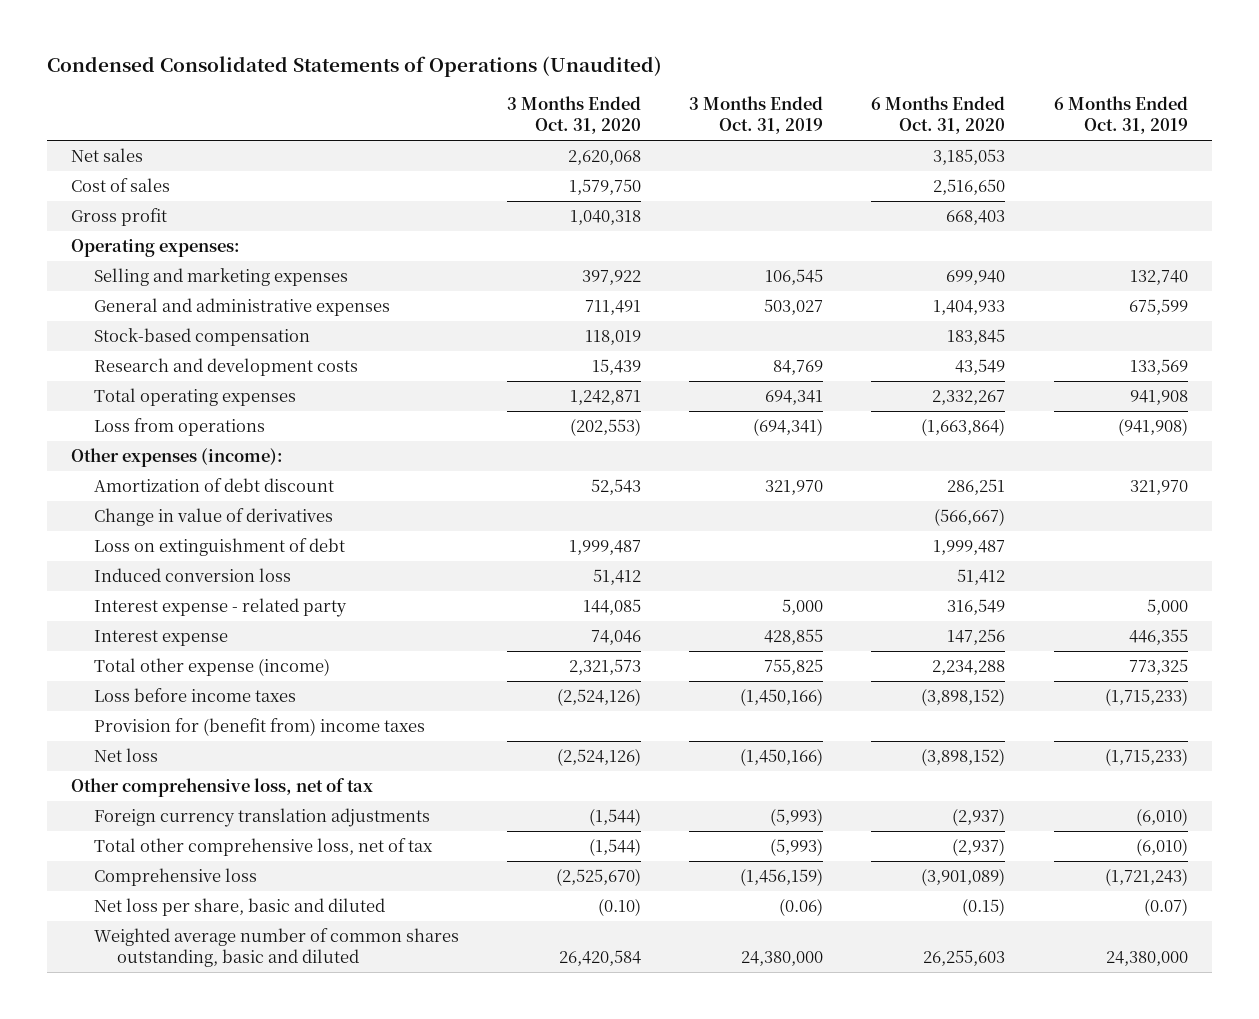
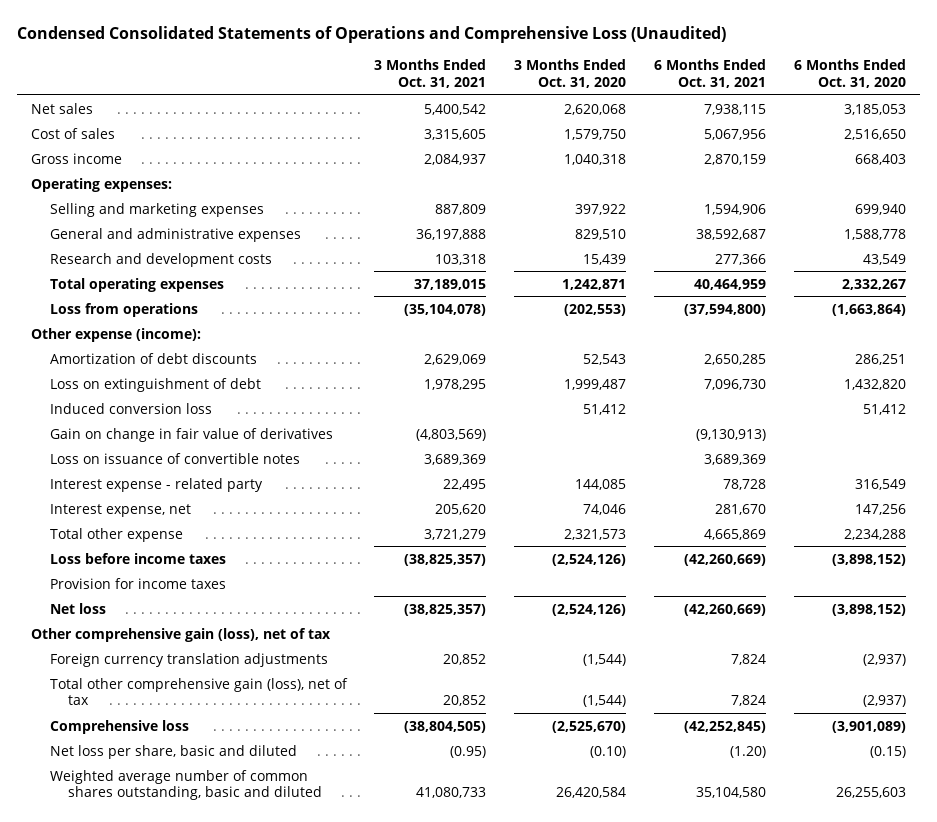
- Condensed Consolidated Statements of Operations (Unaudited)
+ Condensed Consolidated Statements of Operations and Comprehensive Loss (Unaudited)
- | 3 Months Ended Oct. 31, 2020 | 3 Months Ended Oct. 31, 2019 | 6 Months Ended Oct. 31, 2020 | 6 Months Ended Oct. 31, 2019
+ | 3 Months Ended Oct. 31, 2021 | 3 Months Ended Oct. 31, 2020 | 6 Months Ended Oct. 31, 2021 | 6 Months Ended Oct. 31, 2020
- Gross profit | 1,040,318 | | 668,403 |
+ Gross income | 2,084,937 | 1,040,318 | 2,870,159 | 668,403
- General and administrative expenses | 711,491 | 503,027 | 1,404,933 | 675,599
- Stock-based compensation | 118,019 | | 183,845 |
+ General and administrative expenses | 36,197,888 | 829,510 | 38,592,687 | 1,588,778
- Other expenses (income):
- Amortization of debt discount | 52,543 | 321,970 | 286,251 | 321,970
- Change in value of derivatives | | | (566,667) |
- Loss on extinguishment of debt | 1,999,487 | | 1,999,487 |
+ Other expense (income):
+ Amortization of debt discounts | 2,629,069 | 52,543 | 2,650,285 | 286,251
+ Loss on extinguishment of debt | 1,978,295 | 1,999,487 | 7,096,730 | 1,432,820
+ Gain on change in fair value of derivatives | (4,803,569) | | (9,130,913) |
+ Loss on issuance of convertible notes | 3,689,369 | | 3,689,369 |
- Interest expense | 74,046 | 428,855 | 147,256 | 446,355
- Total other expense (income) | 2,321,573 | 755,825 | 2,234,288 | 773,325
+ Interest expense, net | 205,620 | 74,046 | 281,670 | 147,256
+ Total other expense | 3,721,279 | 2,321,573 | 4,665,869 | 2,234,288
- Provision for (benefit from) income taxes
+ Provision for income taxes
- Other comprehensive loss, net of tax
+ Other comprehensive gain (loss), net of tax
- Total other comprehensive loss, net of tax | (1,544) | (5,993) | (2,937) | (6,010)
+ Total other comprehensive gain (loss), net of tax | 20,852 | (1,544) | 7,824 | (2,937)

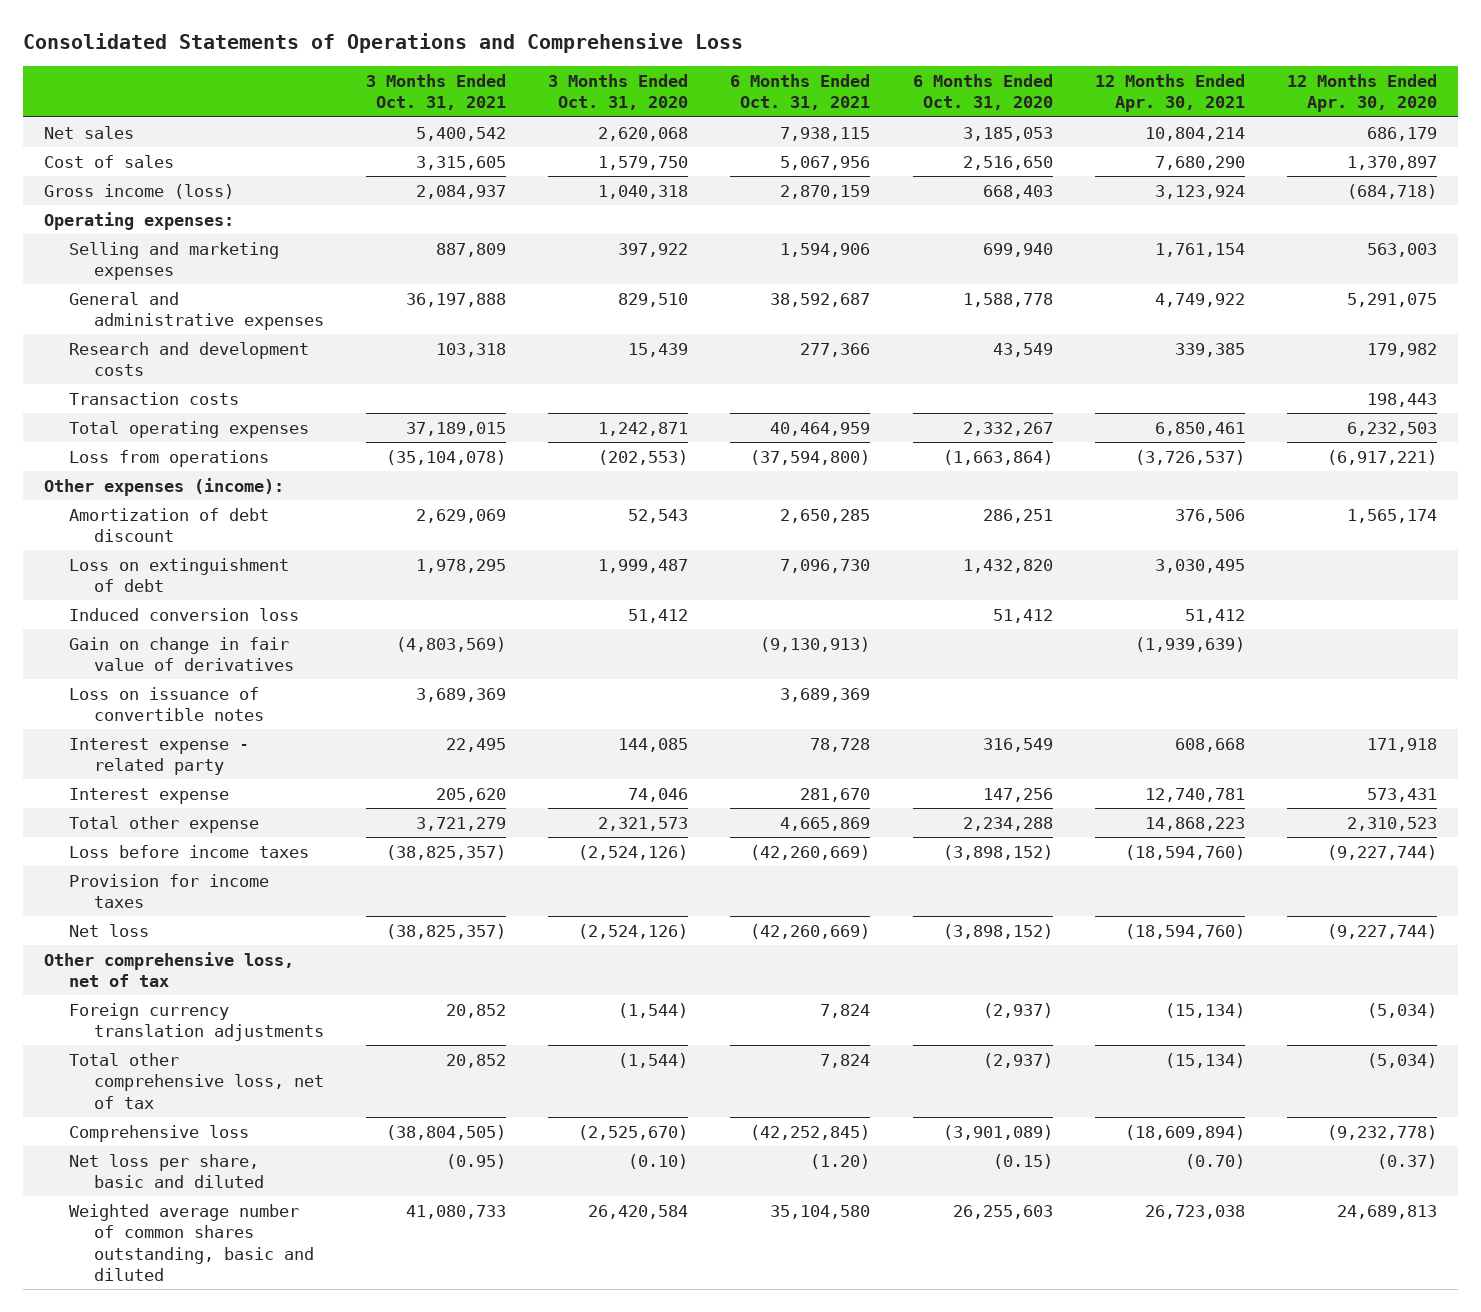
- Condensed Consolidated Statements of Operations and Comprehensive Loss (Unaudited)
+ Consolidated Statements of Operations and Comprehensive Loss
- | 3 Months Ended Oct. 31, 2021 | 3 Months Ended Oct. 31, 2020 | 6 Months Ended Oct. 31, 2021 | 6 Months Ended Oct. 31, 2020
+ | 3 Months Ended Oct. 31, 2021 | 3 Months Ended Oct. 31, 2020 | 6 Months Ended Oct. 31, 2021 | 6 Months Ended Oct. 31, 2020 | 12 Months Ended Apr. 30, 2021 | 12 Months Ended Apr. 30, 2020
- Gross income | 2,084,937 | 1,040,318 | 2,870,159 | 668,403
+ Gross income (loss) | 2,084,937 | 1,040,318 | 2,870,159 | 668,403 | 3,123,924 | (684,718)
+ Transaction costs | | | | | | 198,443
- Other expense (income):
- Amortization of debt discounts | 2,629,069 | 52,543 | 2,650,285 | 286,251
+ Other expenses (income):
+ Amortization of debt discount | 2,629,069 | 52,543 | 2,650,285 | 286,251 | 376,506 | 1,565,174
- Interest expense, net | 205,620 | 74,046 | 281,670 | 147,256
+ Interest expense | 205,620 | 74,046 | 281,670 | 147,256 | 12,740,781 | 573,431
- Other comprehensive gain (loss), net of tax
+ Other comprehensive loss, net of tax
- Total other comprehensive gain (loss), net of tax | 20,852 | (1,544) | 7,824 | (2,937)
+ Total other comprehensive loss, net of tax | 20,852 | (1,544) | 7,824 | (2,937) | (15,134) | (5,034)

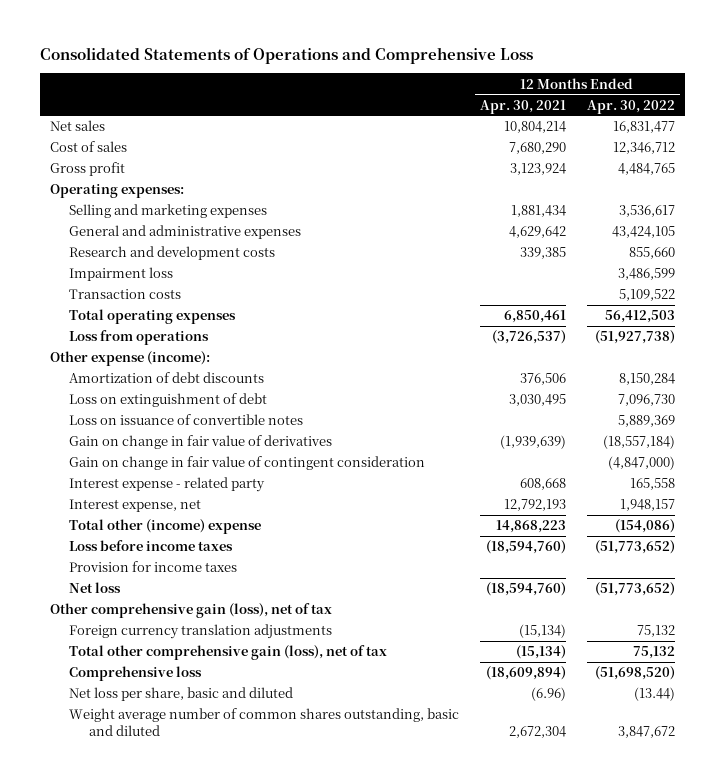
- | 3 Months Ended Oct. 31, 2021 | 3 Months Ended Oct. 31, 2020 | 6 Months Ended Oct. 31, 2021 | 6 Months Ended Oct. 31, 2020 | 12 Months Ended Apr. 30, 2021 | 12 Months Ended Apr. 30, 2020
+ | 12 Months Ended Apr. 30, 2021 | 12 Months Ended Apr. 30, 2022
- Gross income (loss) | 2,084,937 | 1,040,318 | 2,870,159 | 668,403 | 3,123,924 | (684,718)
+ Gross profit | 3,123,924 | 4,484,765
- Selling and marketing expenses | 887,809 | 397,922 | 1,594,906 | 699,940 | 1,761,154 | 563,003
- General and administrative expenses | 36,197,888 | 829,510 | 38,592,687 | 1,588,778 | 4,749,922 | 5,291,075
+ Selling and marketing expenses | 1,881,434 | 3,536,617
+ General and administrative expenses | 4,629,642 | 43,424,105
+ Impairment loss | | 3,486,599
- Other expenses (income):
- Amortization of debt discount | 2,629,069 | 52,543 | 2,650,285 | 286,251 | 376,506 | 1,565,174
+ Other expense (income):
+ Amortization of debt discounts | 376,506 | 8,150,284
- Induced conversion loss | | 51,412 | | 51,412 | 51,412 |
moved down: Gain on change in fair value of derivatives | (1,939,639) | (18,557,184)
+ Gain on change in fair value of contingent consideration | | (4,847,000)
- Interest expense | 205,620 | 74,046 | 281,670 | 147,256 | 12,740,781 | 573,431
- Total other expense | 3,721,279 | 2,321,573 | 4,665,869 | 2,234,288 | 14,868,223 | 2,310,523
+ Interest expense, net | 12,792,193 | 1,948,157
+ Total other (income) expense | 14,868,223 | (154,086)
- Other comprehensive loss, net of tax
+ Other comprehensive gain (loss), net of tax
- Total other comprehensive loss, net of tax | 20,852 | (1,544) | 7,824 | (2,937) | (15,134) | (5,034)
+ Total other comprehensive gain (loss), net of tax | (15,134) | 75,132
- Net loss per share, basic and diluted | (0.95) | (0.10) | (1.20) | (0.15) | (0.70) | (0.37)
- Weighted average number of common shares outstanding, basic and diluted | 41,080,733 | 26,420,584 | 35,104,580 | 26,255,603 | 26,723,038 | 24,689,813
+ Net loss per share, basic and diluted | (6.96) | (13.44)
+ Weight average number of common shares outstanding, basic and diluted | 2,672,304 | 3,847,672

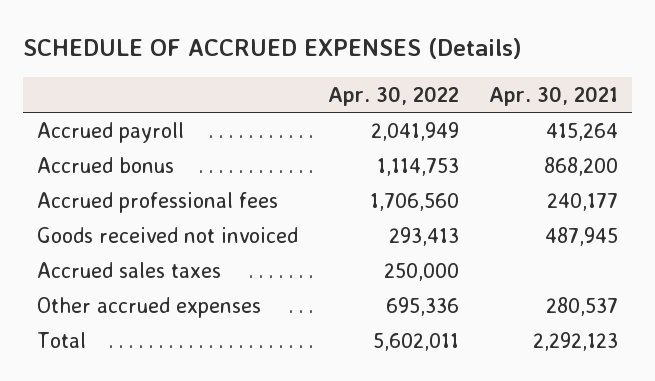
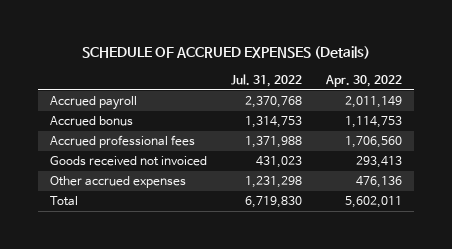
- | Apr. 30, 2022 | Apr. 30, 2021
+ | Jul. 31, 2022 | Apr. 30, 2022
- Accrued payroll | 2,041,949 | 415,264
+ Accrued payroll | 2,370,768 | 2,011,149
- Accrued sales taxes | 250,000 |
- Other accrued expenses | 695,336 | 280,537
+ Other accrued expenses | 1,231,298 | 476,136

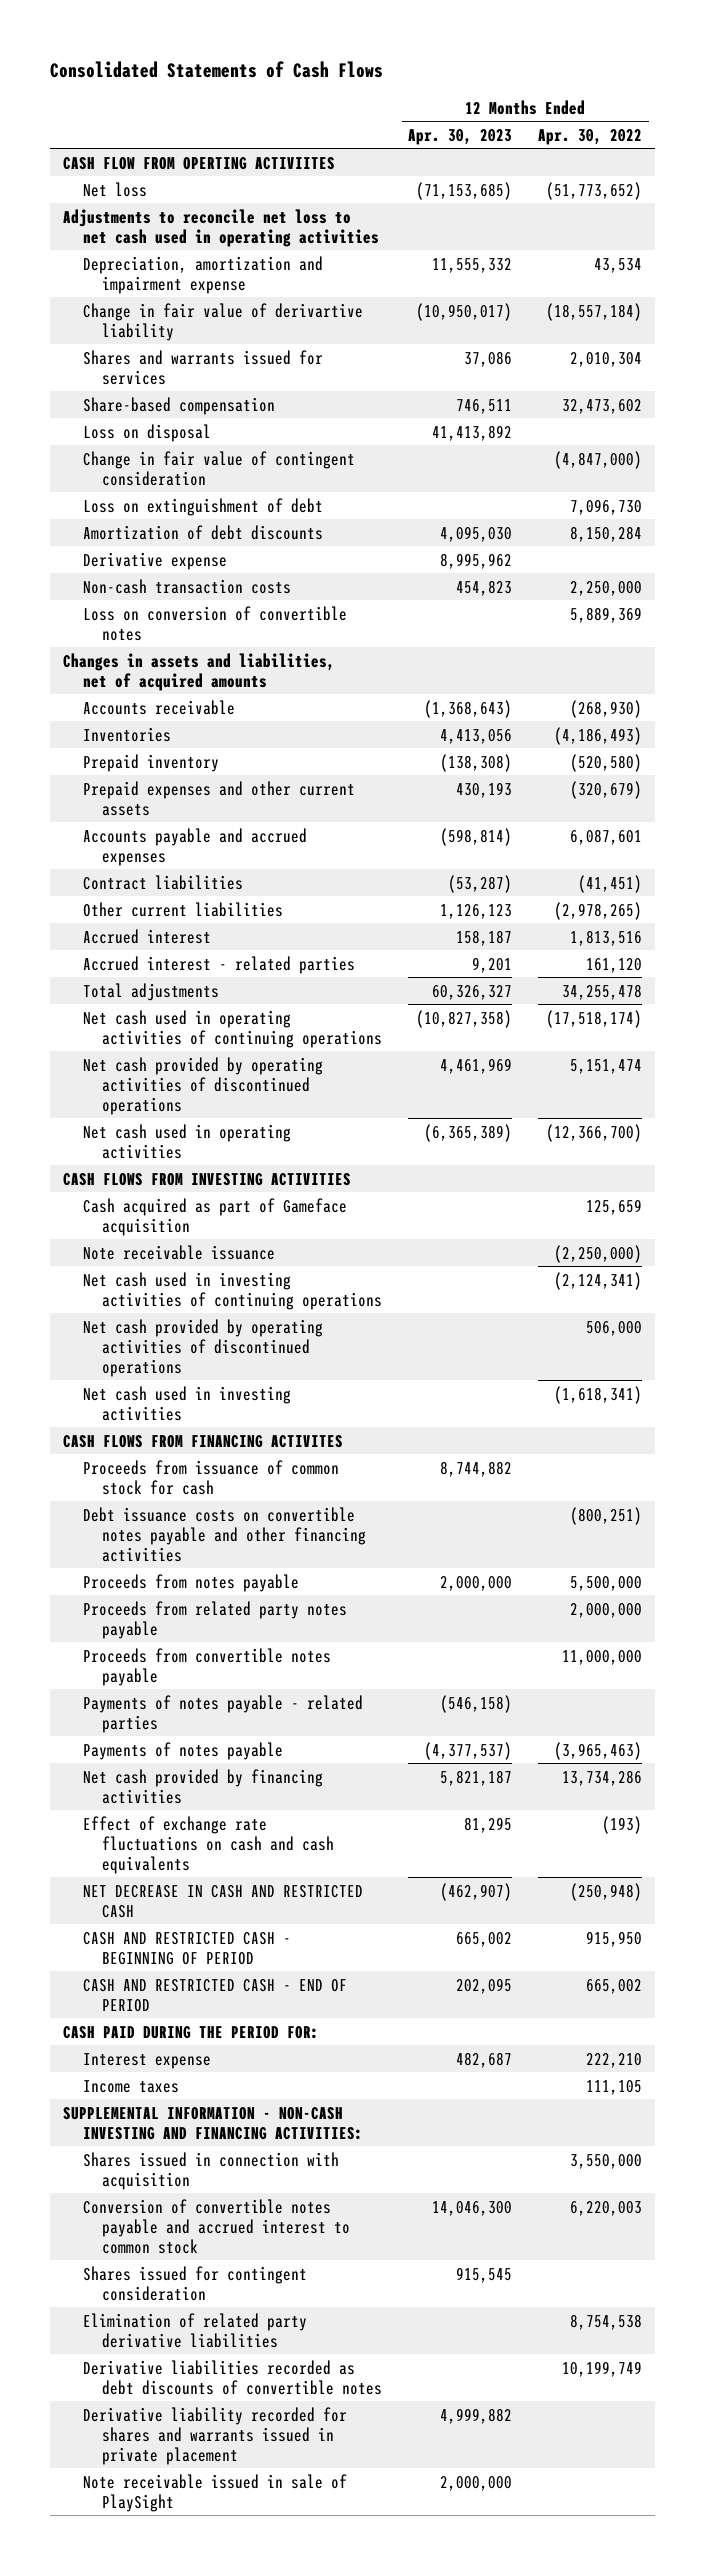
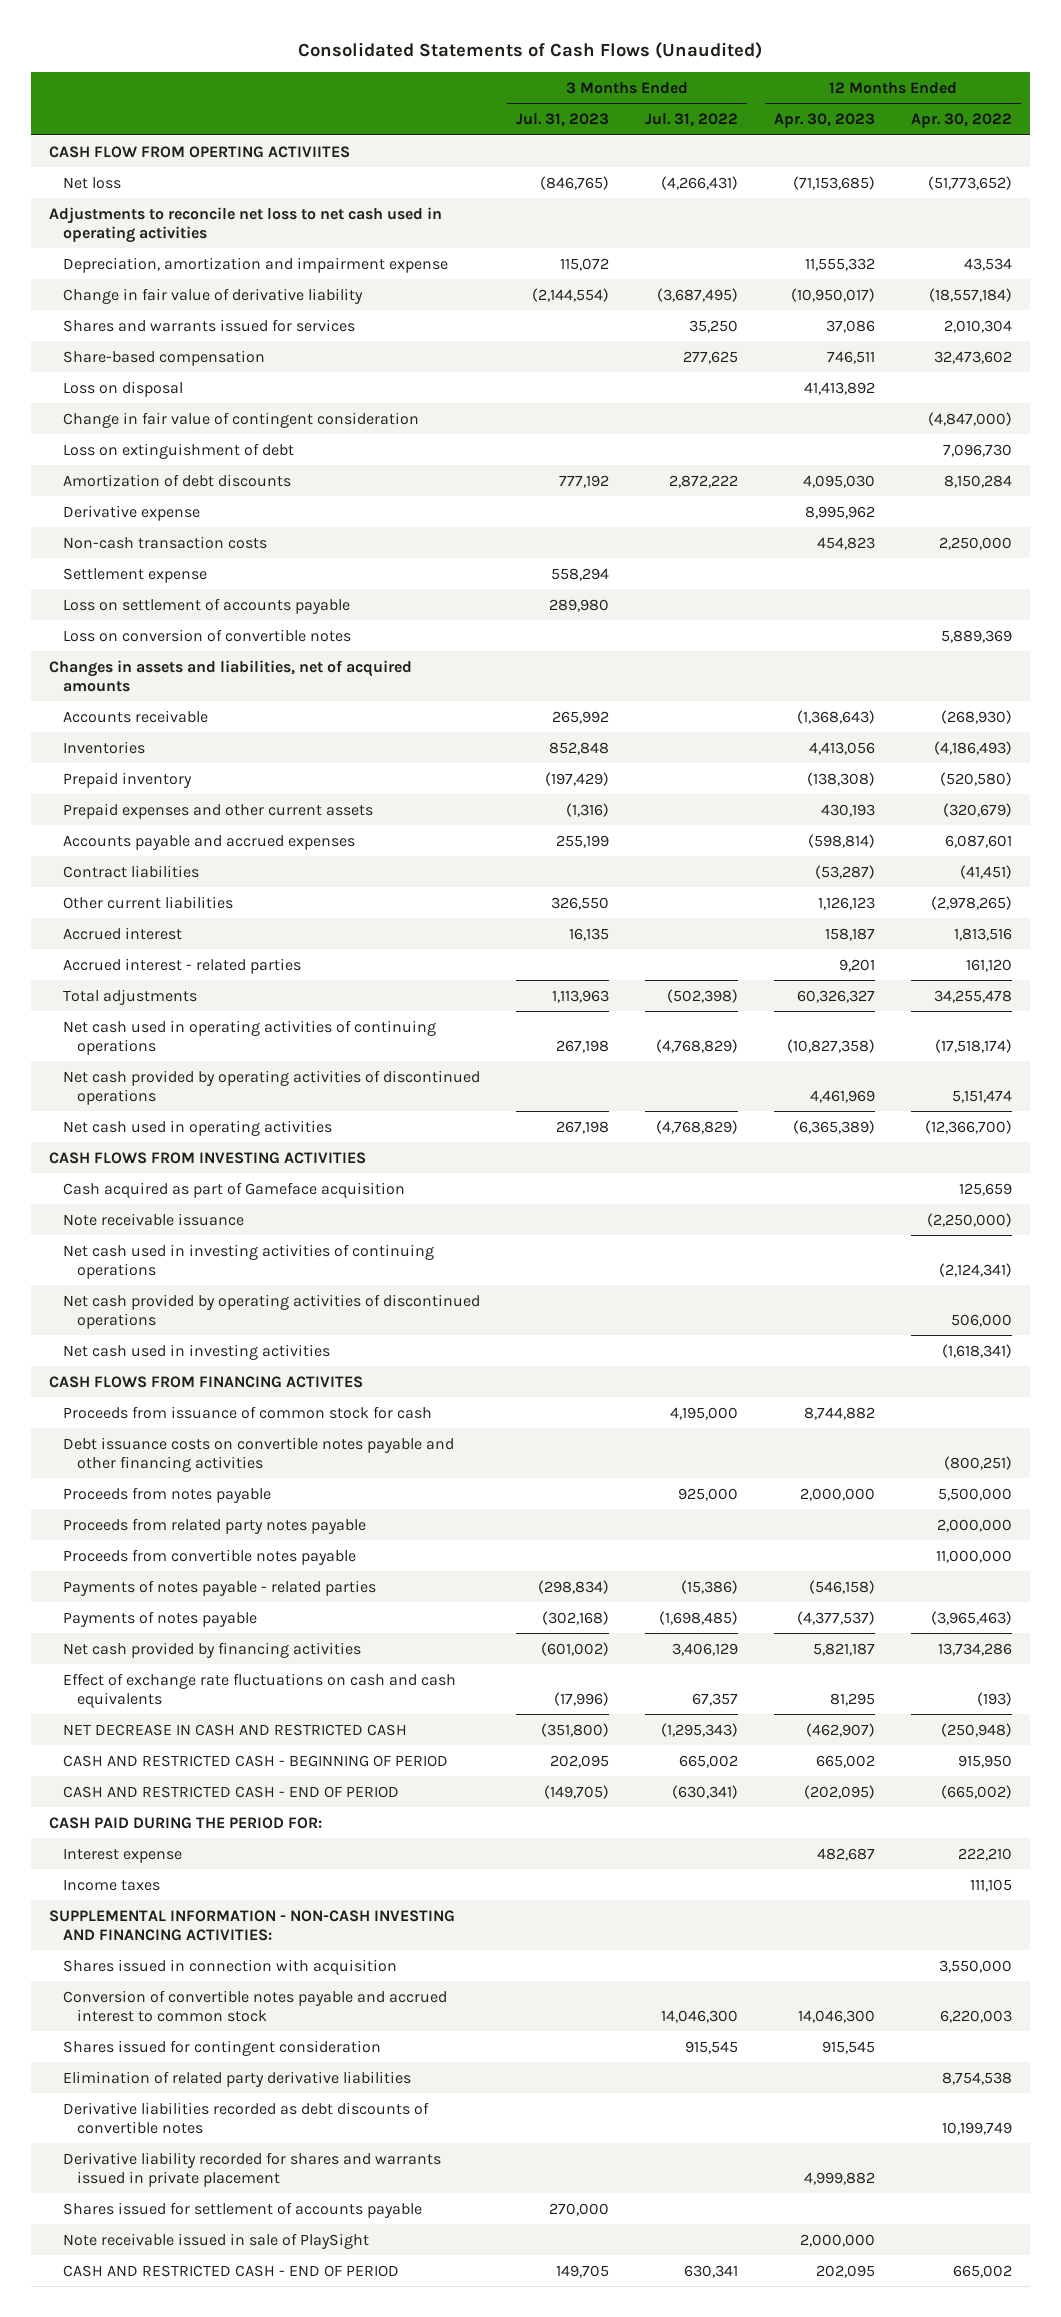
- Consolidated Statements of Cash Flows
+ Consolidated Statements of Cash Flows (Unaudited)
- | 12 Months Ended Apr. 30, 2023 | 12 Months Ended Apr. 30, 2022
+ | 3 Months Ended Jul. 31, 2023 | 3 Months Ended Jul. 31, 2022 | 12 Months Ended Apr. 30, 2023 | 12 Months Ended Apr. 30, 2022
- Change in fair value of derivartive liability | (10,950,017) | (18,557,184)
+ Change in fair value of derivative liability | (2,144,554) | (3,687,495) | (10,950,017) | (18,557,184)
+ Settlement expense | 558,294 | | |
+ Loss on settlement of accounts payable | 289,980 | | |
+ CASH AND RESTRICTED CASH - END OF PERIOD | (149,705) | (630,341) | (202,095) | (665,002)
+ Shares issued for settlement of accounts payable | 270,000 | | |
moved down: CASH AND RESTRICTED CASH - END OF PERIOD | 149,705 | 630,341 | 202,095 | 665,002

